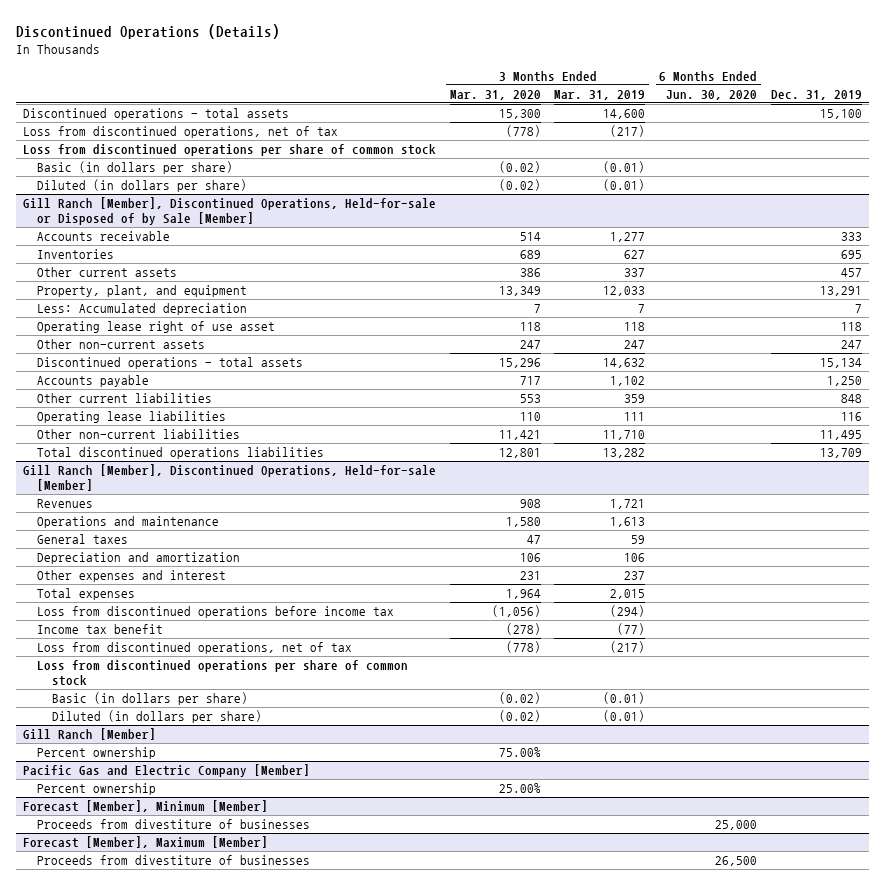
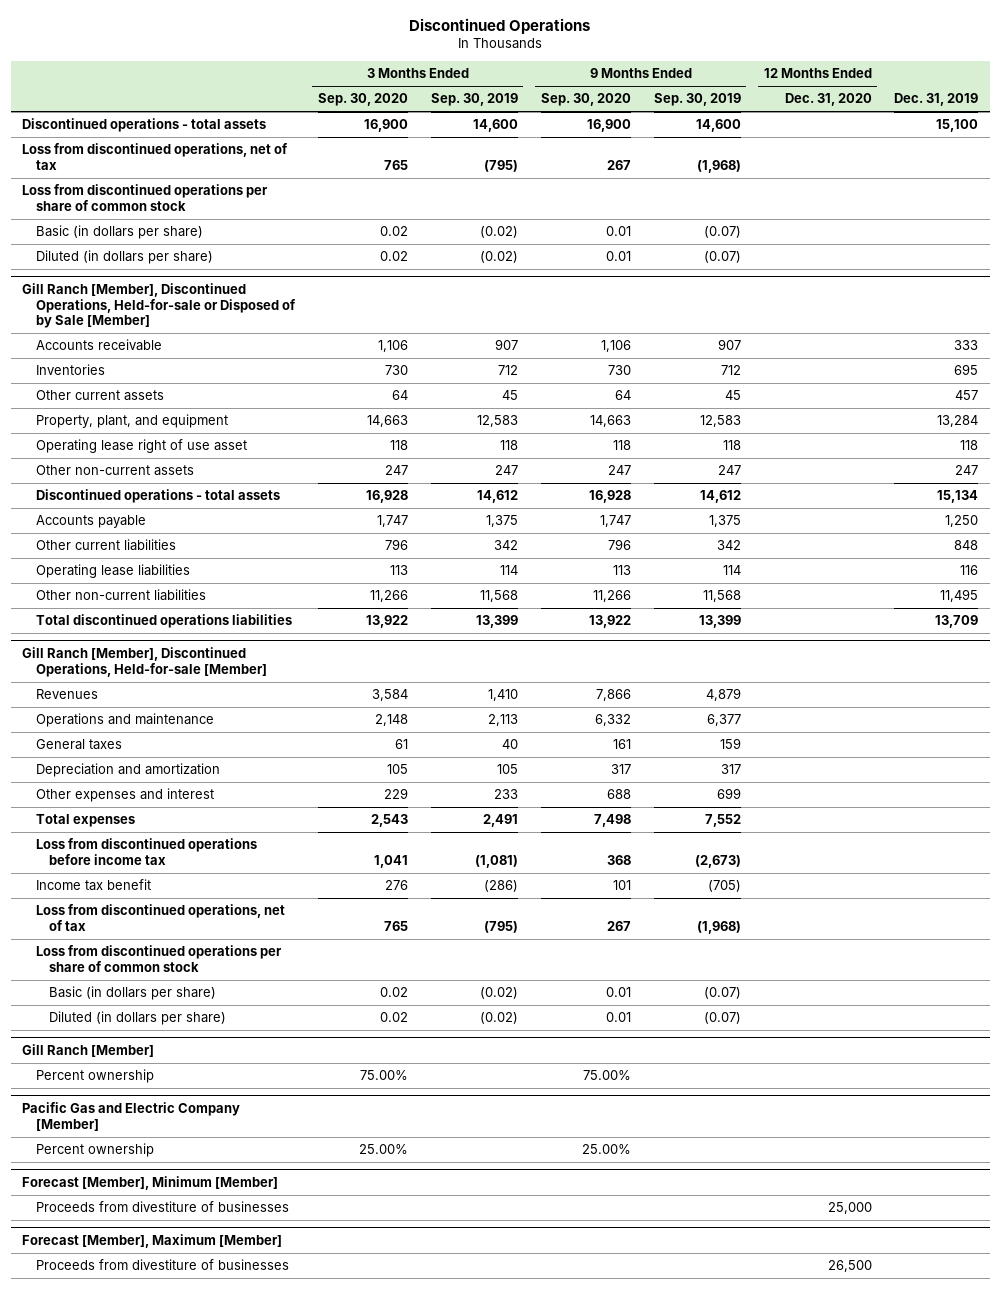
- Discontinued Operations (Details)
+ Discontinued Operations
- | 3 Months Ended Mar. 31, 2020 | 3 Months Ended Mar. 31, 2019 | 6 Months Ended Jun. 30, 2020 | Dec. 31, 2019
+ | 3 Months Ended Sep. 30, 2020 | 3 Months Ended Sep. 30, 2019 | 9 Months Ended Sep. 30, 2020 | 9 Months Ended Sep. 30, 2019 | 12 Months Ended Dec. 31, 2020 | Dec. 31, 2019
@ Gill Ranch [Member], Discontinued Operations, Held-for-sale or Disposed of by Sale [Member]
- Property, plant, and equipment | 13,349 | 12,033 | | 13,291
- Less: Accumulated depreciation | 7 | 7 | | 7
+ Property, plant, and equipment | 14,663 | 12,583 | 14,663 | 12,583 | | 13,284

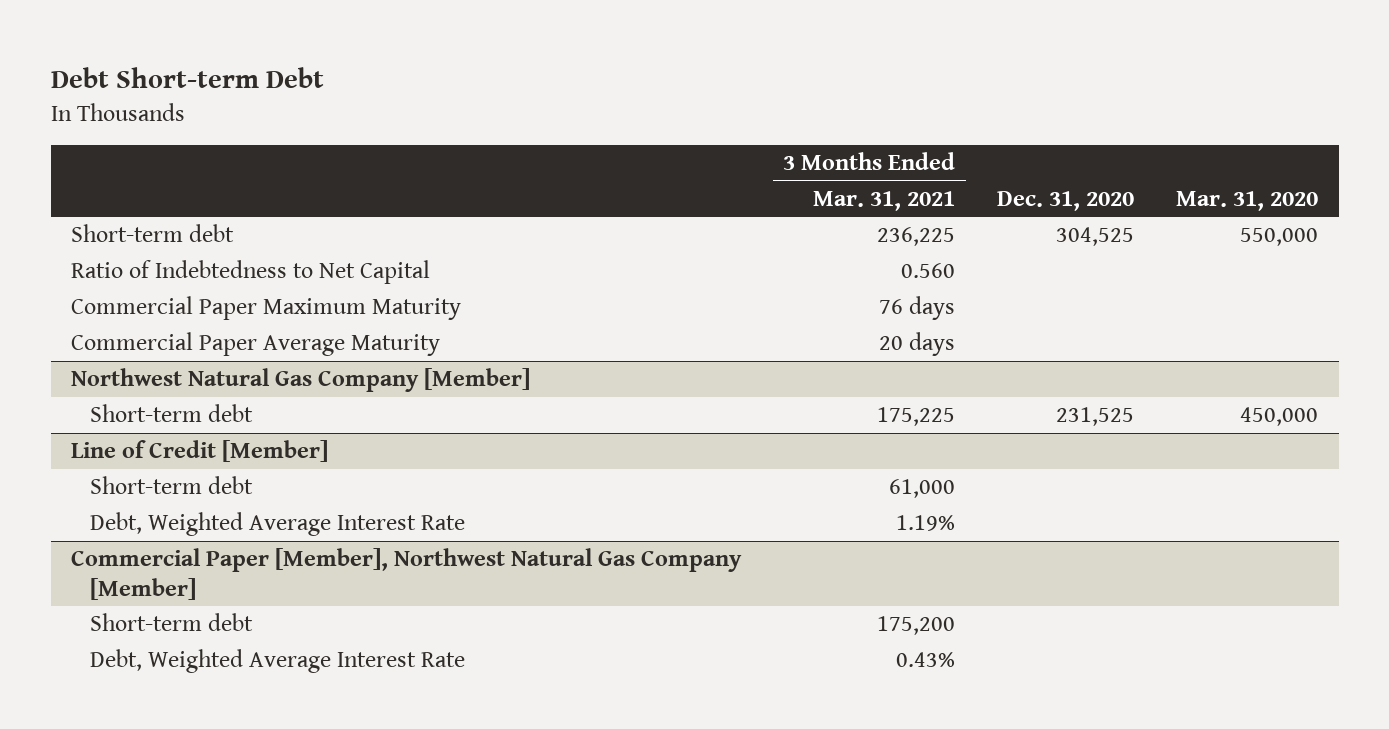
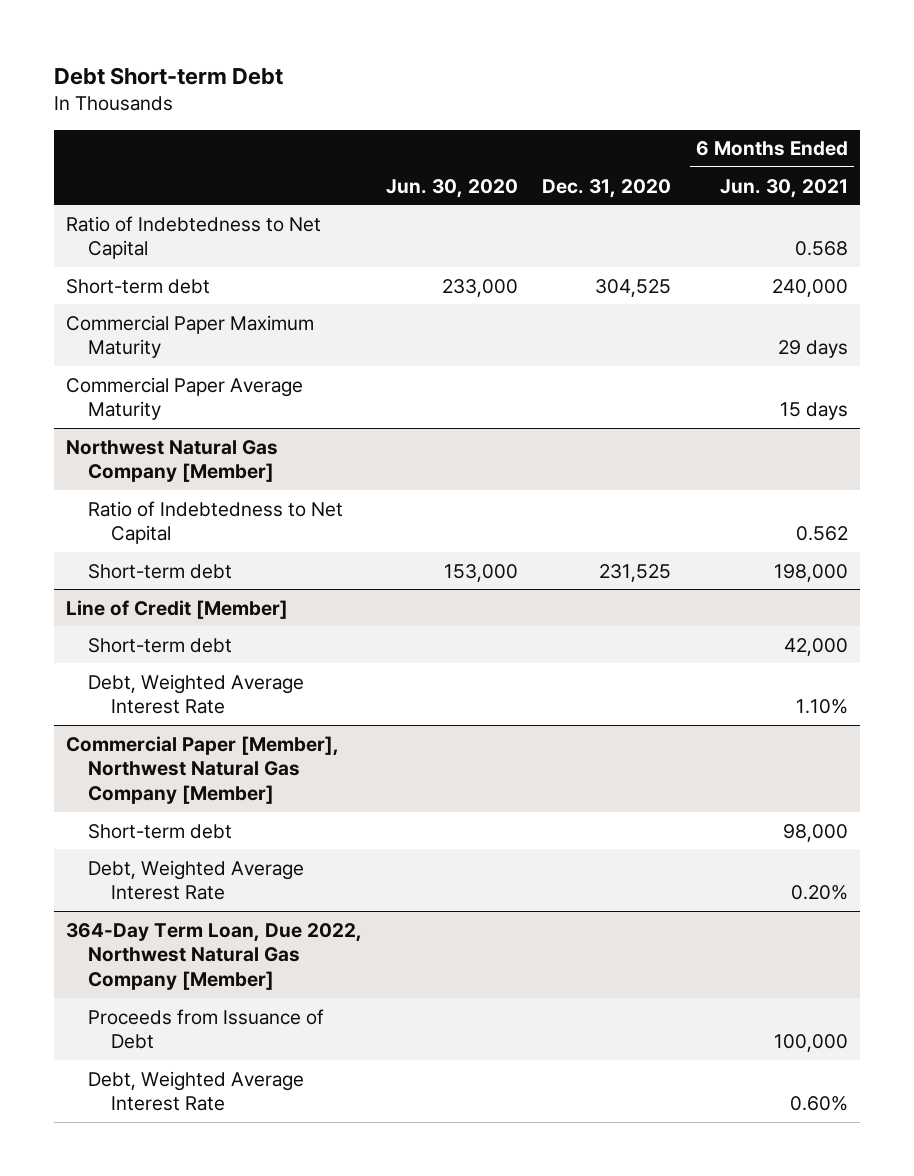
- | 3 Months Ended Mar. 31, 2021 | Dec. 31, 2020 | Mar. 31, 2020
+ | Jun. 30, 2020 | Dec. 31, 2020 | 6 Months Ended Jun. 30, 2021
moved down: Short-term debt | 233,000 | 304,525 | 240,000
@ Northwest Natural Gas Company [Member]
+ Ratio of Indebtedness to Net Capital | | | 0.562
+ 364-Day Term Loan, Due 2022, Northwest Natural Gas Company [Member]
+ Proceeds from Issuance of Debt | | | 100,000
+ Debt, Weighted Average Interest Rate | | | 0.60%

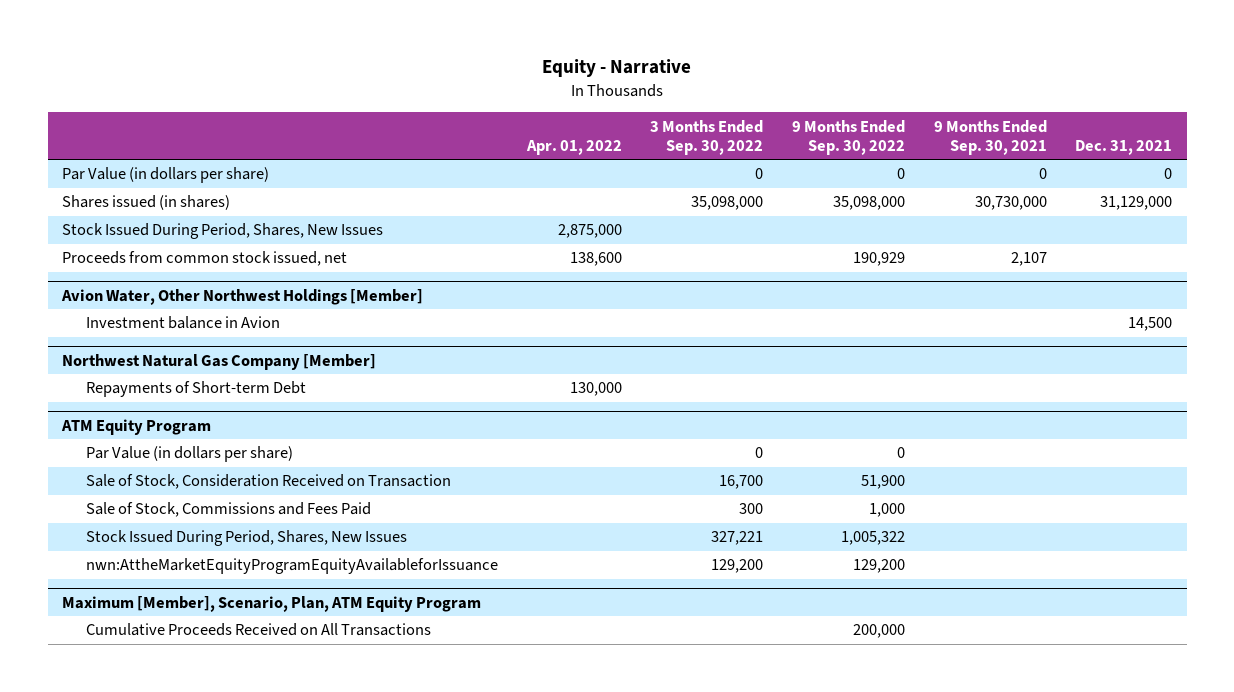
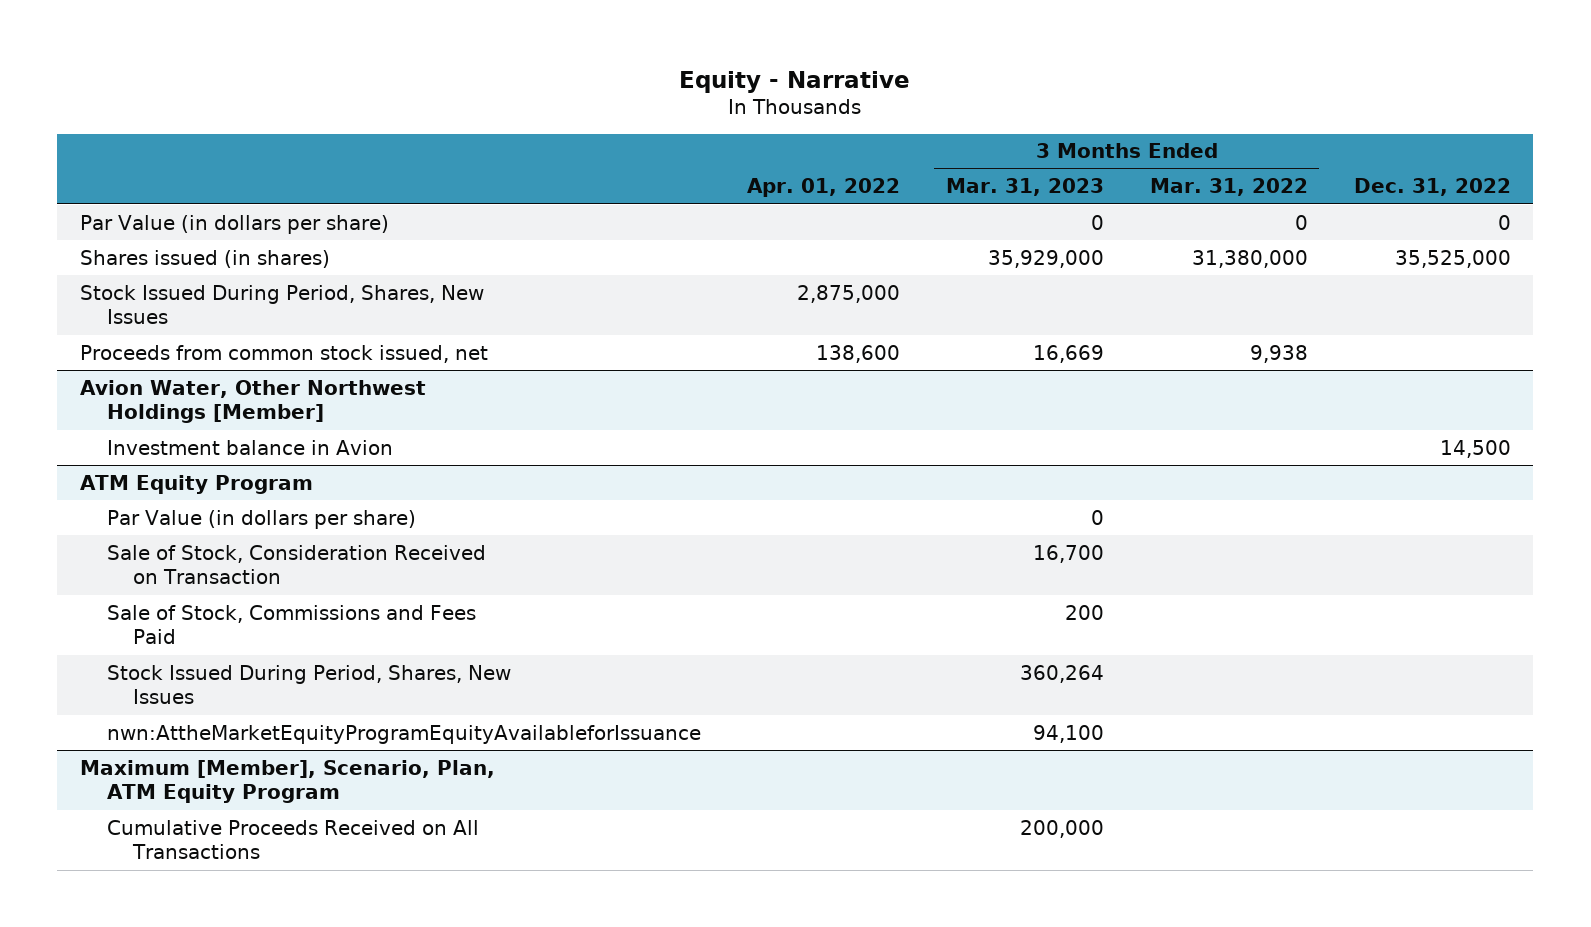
- | Apr. 01, 2022 | 3 Months Ended Sep. 30, 2022 | 9 Months Ended Sep. 30, 2022 | 9 Months Ended Sep. 30, 2021 | Dec. 31, 2021
+ | Apr. 01, 2022 | 3 Months Ended Mar. 31, 2023 | 3 Months Ended Mar. 31, 2022 | Dec. 31, 2022
- Northwest Natural Gas Company [Member]
- Repayments of Short-term Debt | 130,000 | | | |

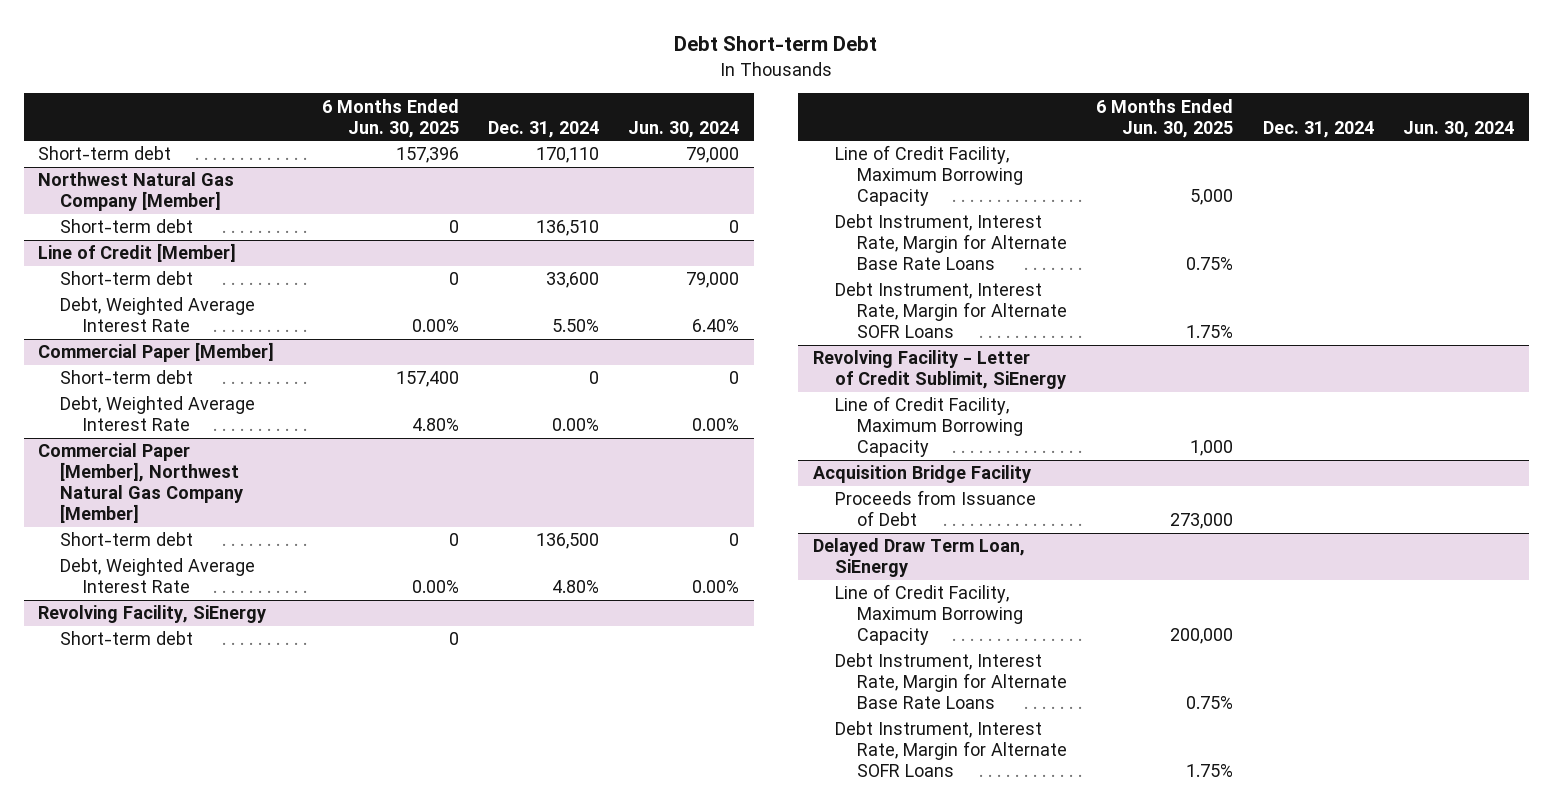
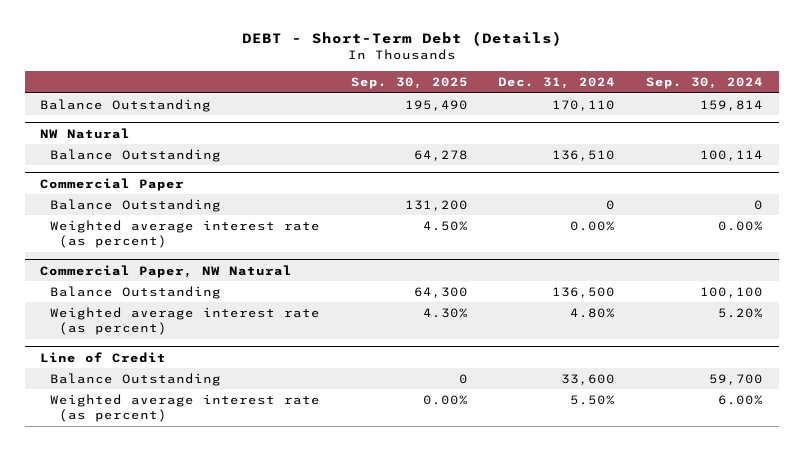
- Debt Short-term Debt
+ DEBT - Short-Term Debt (Details)
- | 6 Months Ended Jun. 30, 2025 | Dec. 31, 2024 | Jun. 30, 2024
+ | Sep. 30, 2025 | Dec. 31, 2024 | Sep. 30, 2024
- Short-term debt | 157,396 | 170,110 | 79,000
- Northwest Natural Gas Company [Member]
- Short-term debt | 0 | 136,510 | 0
- Line of Credit [Member]
- Short-term debt | 0 | 33,600 | 79,000
- Debt, Weighted Average Interest Rate | 0.00% | 5.50% | 6.40%
- Commercial Paper [Member]
- Short-term debt | 157,400 | 0 | 0
- Debt, Weighted Average Interest Rate | 4.80% | 0.00% | 0.00%
- Commercial Paper [Member], Northwest Natural Gas Company [Member]
- Short-term debt | 0 | 136,500 | 0
- Debt, Weighted Average Interest Rate | 0.00% | 4.80% | 0.00%
- Revolving Facility, SiEnergy
- Short-term debt | 0 | |
- Line of Credit Facility, Maximum Borrowing Capacity | 5,000 | |
- Debt Instrument, Interest Rate, Margin for Alternate Base Rate Loans | 0.75% | |
- Debt Instrument, Interest Rate, Margin for Alternate SOFR Loans | 1.75% | |
- Revolving Facility - Letter of Credit Sublimit, SiEnergy
- Line of Credit Facility, Maximum Borrowing Capacity | 1,000 | |
- Acquisition Bridge Facility
- Proceeds from Issuance of Debt | 273,000 | |
- Delayed Draw Term Loan, SiEnergy
- Line of Credit Facility, Maximum Borrowing Capacity | 200,000 | |
- Debt Instrument, Interest Rate, Margin for Alternate Base Rate Loans | 0.75% | |
- Debt Instrument, Interest Rate, Margin for Alternate SOFR Loans | 1.75% | |
+ Balance Outstanding | 195,490 | 170,110 | 159,814
+ NW Natural
+ Balance Outstanding | 64,278 | 136,510 | 100,114
+ Commercial Paper
+ Balance Outstanding | 131,200 | 0 | 0
+ Weighted average interest rate (as percent) | 4.50% | 0.00% | 0.00%
+ Commercial Paper, NW Natural
+ Balance Outstanding | 64,300 | 136,500 | 100,100
+ Weighted average interest rate (as percent) | 4.30% | 4.80% | 5.20%
+ Line of Credit
+ Balance Outstanding | 0 | 33,600 | 59,700
+ Weighted average interest rate (as percent) | 0.00% | 5.50% | 6.00%

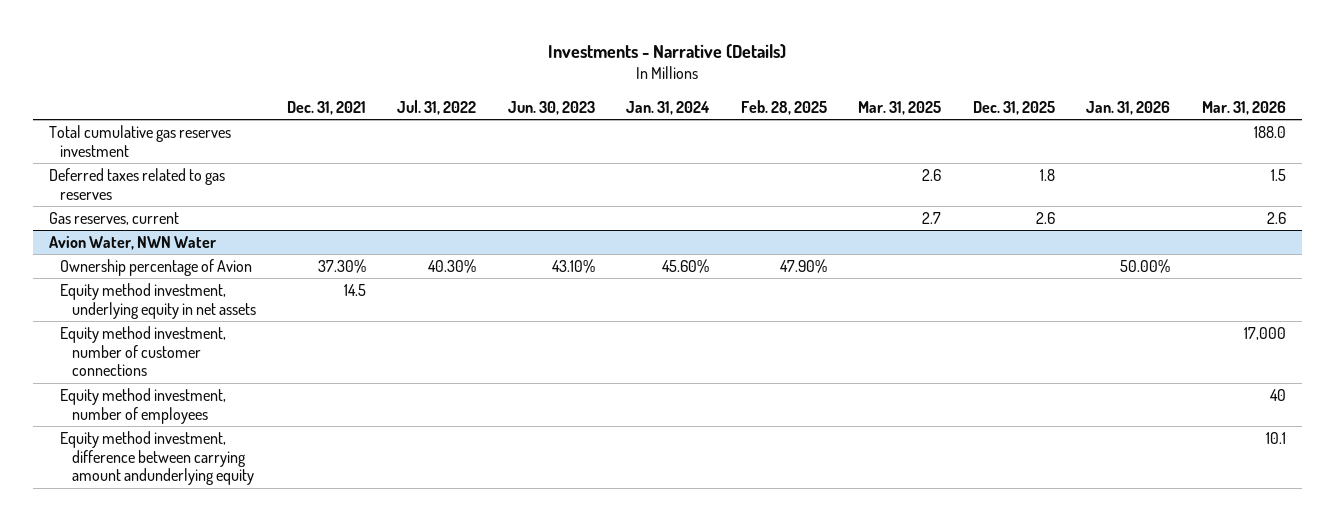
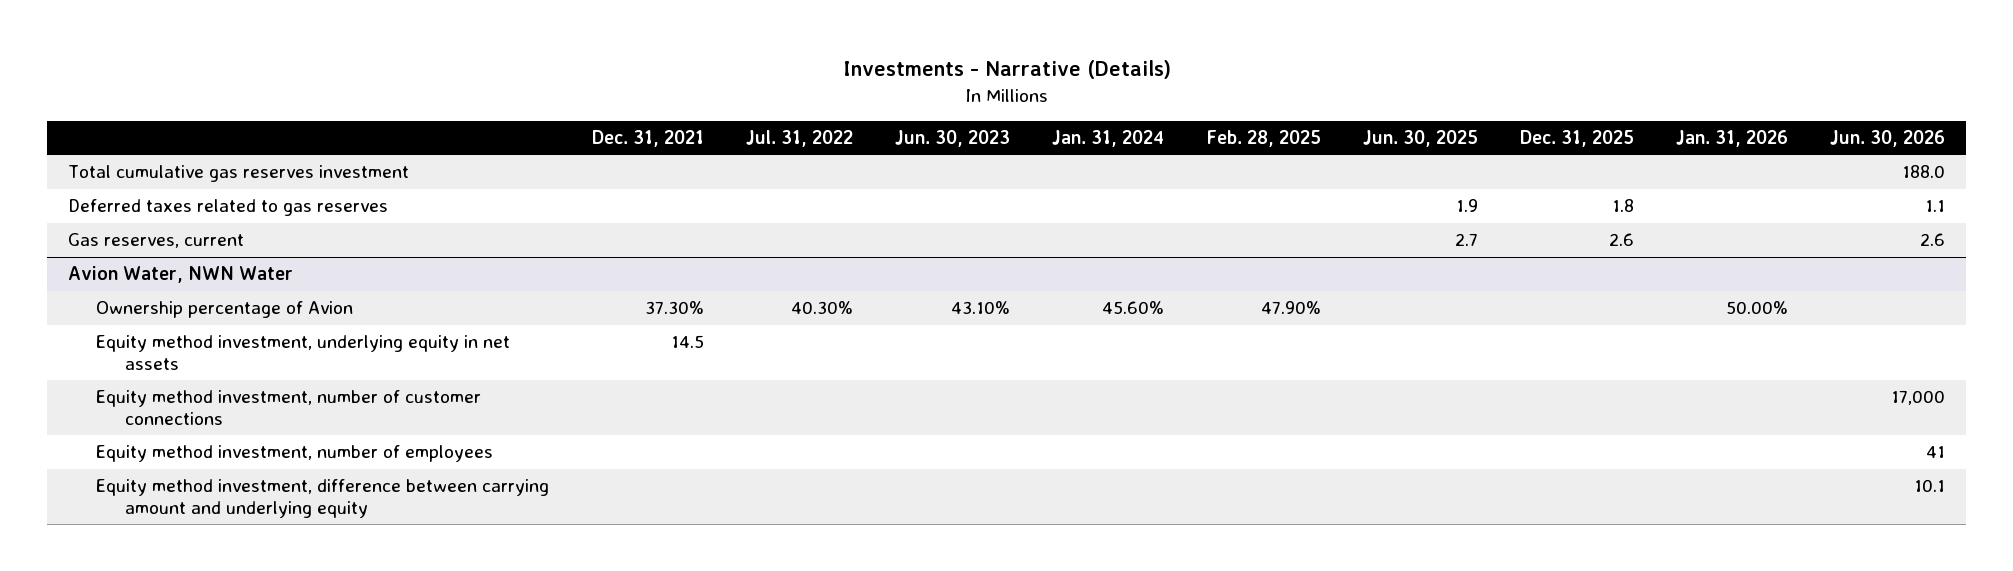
- | Dec. 31, 2021 | Jul. 31, 2022 | Jun. 30, 2023 | Jan. 31, 2024 | Feb. 28, 2025 | Mar. 31, 2025 | Dec. 31, 2025 | Jan. 31, 2026 | Mar. 31, 2026
+ | Dec. 31, 2021 | Jul. 31, 2022 | Jun. 30, 2023 | Jan. 31, 2024 | Feb. 28, 2025 | Jun. 30, 2025 | Dec. 31, 2025 | Jan. 31, 2026 | Jun. 30, 2026
@ Avion Water, NWN Water
- Equity method investment, difference between carrying amount andunderlying equity | | | | | | | | | 10.1
+ Equity method investment, difference between carrying amount and underlying equity | | | | | | | | | 10.1

